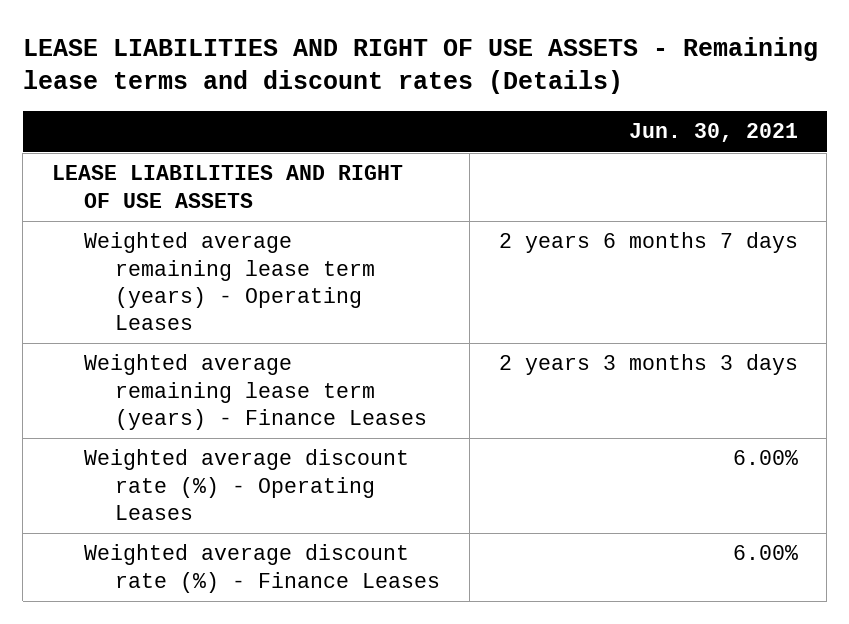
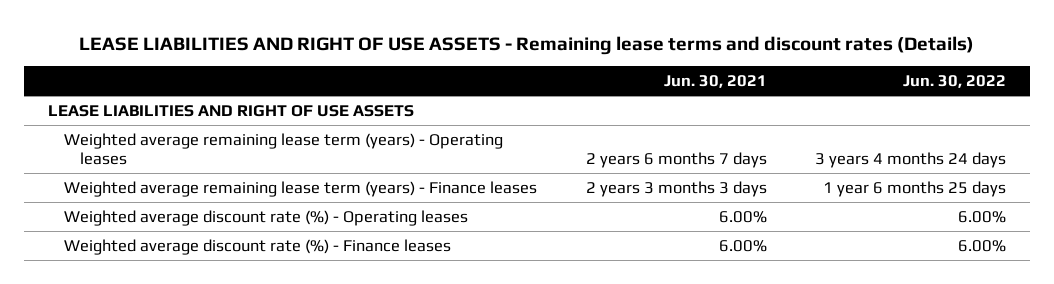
- | Jun. 30, 2021
+ | Jun. 30, 2021 | Jun. 30, 2022
- Weighted average remaining lease term (years) - Operating Leases | 2 years 6 months 7 days
- Weighted average remaining lease term (years) - Finance Leases | 2 years 3 months 3 days
- Weighted average discount rate (%) - Operating Leases | 6.00%
- Weighted average discount rate (%) - Finance Leases | 6.00%
+ Weighted average remaining lease term (years) - Operating leases | 2 years 6 months 7 days | 3 years 4 months 24 days
+ Weighted average remaining lease term (years) - Finance leases | 2 years 3 months 3 days | 1 year 6 months 25 days
+ Weighted average discount rate (%) - Operating leases | 6.00% | 6.00%
+ Weighted average discount rate (%) - Finance leases | 6.00% | 6.00%

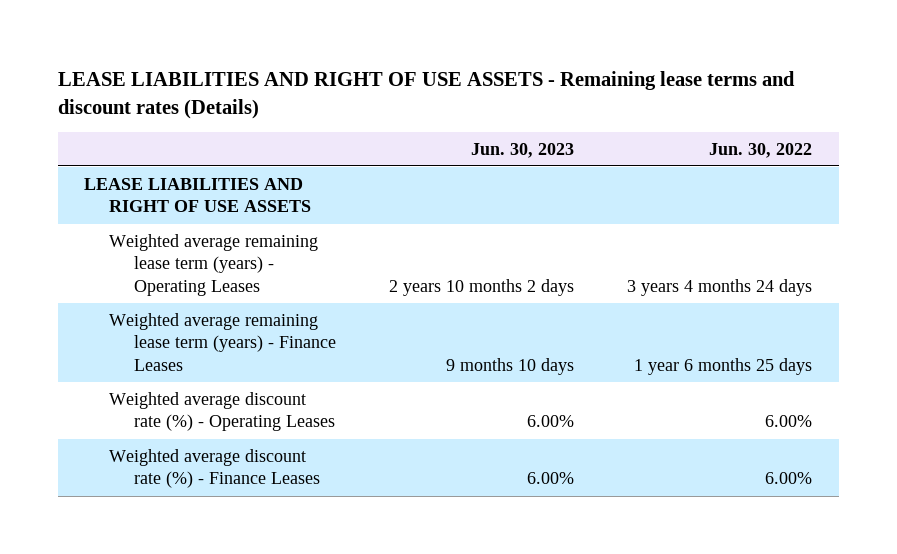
- | Jun. 30, 2021 | Jun. 30, 2022
+ | Jun. 30, 2023 | Jun. 30, 2022
- Weighted average remaining lease term (years) - Operating leases | 2 years 6 months 7 days | 3 years 4 months 24 days
- Weighted average remaining lease term (years) - Finance leases | 2 years 3 months 3 days | 1 year 6 months 25 days
- Weighted average discount rate (%) - Operating leases | 6.00% | 6.00%
- Weighted average discount rate (%) - Finance leases | 6.00% | 6.00%
+ Weighted average remaining lease term (years) - Operating Leases | 2 years 10 months 2 days | 3 years 4 months 24 days
+ Weighted average remaining lease term (years) - Finance Leases | 9 months 10 days | 1 year 6 months 25 days
+ Weighted average discount rate (%) - Operating Leases | 6.00% | 6.00%
+ Weighted average discount rate (%) - Finance Leases | 6.00% | 6.00%

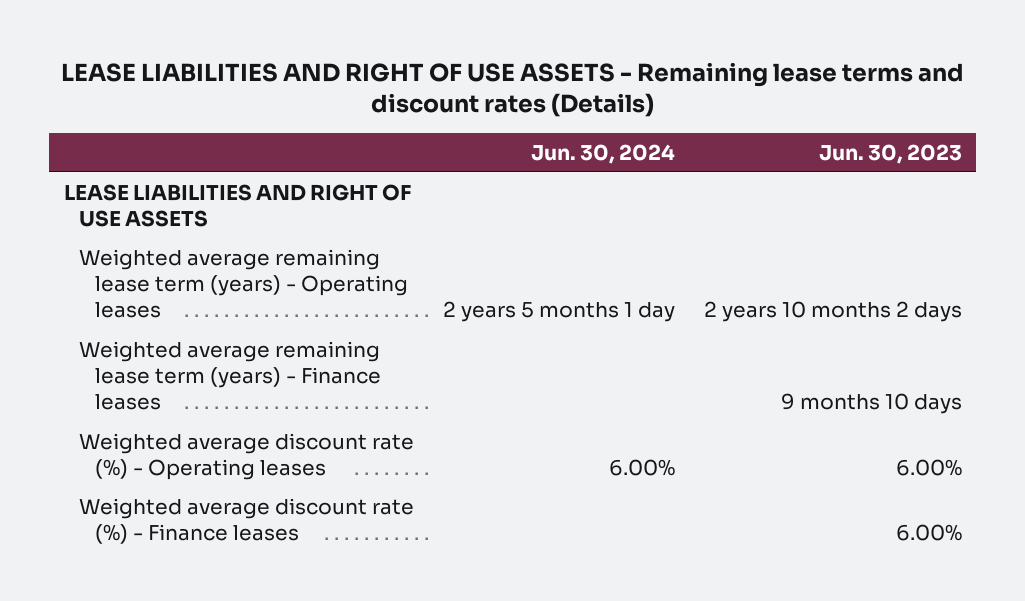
- | Jun. 30, 2023 | Jun. 30, 2022
+ | Jun. 30, 2024 | Jun. 30, 2023
- Weighted average remaining lease term (years) - Operating Leases | 2 years 10 months 2 days | 3 years 4 months 24 days
- Weighted average remaining lease term (years) - Finance Leases | 9 months 10 days | 1 year 6 months 25 days
- Weighted average discount rate (%) - Operating Leases | 6.00% | 6.00%
- Weighted average discount rate (%) - Finance Leases | 6.00% | 6.00%
+ Weighted average remaining lease term (years) - Operating leases | 2 years 5 months 1 day | 2 years 10 months 2 days
+ Weighted average remaining lease term (years) - Finance leases | | 9 months 10 days
+ Weighted average discount rate (%) - Operating leases | 6.00% | 6.00%
+ Weighted average discount rate (%) - Finance leases | | 6.00%

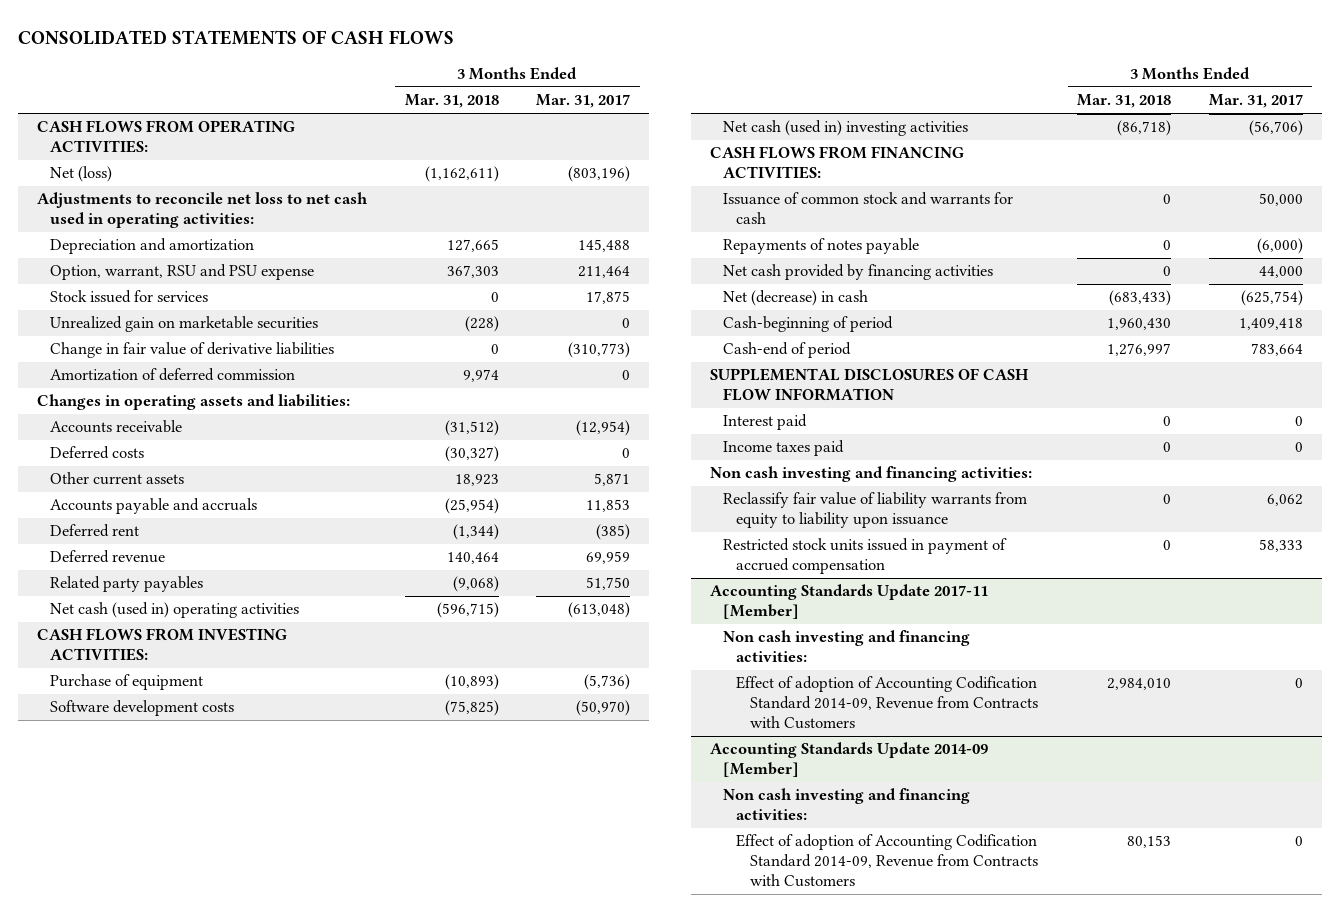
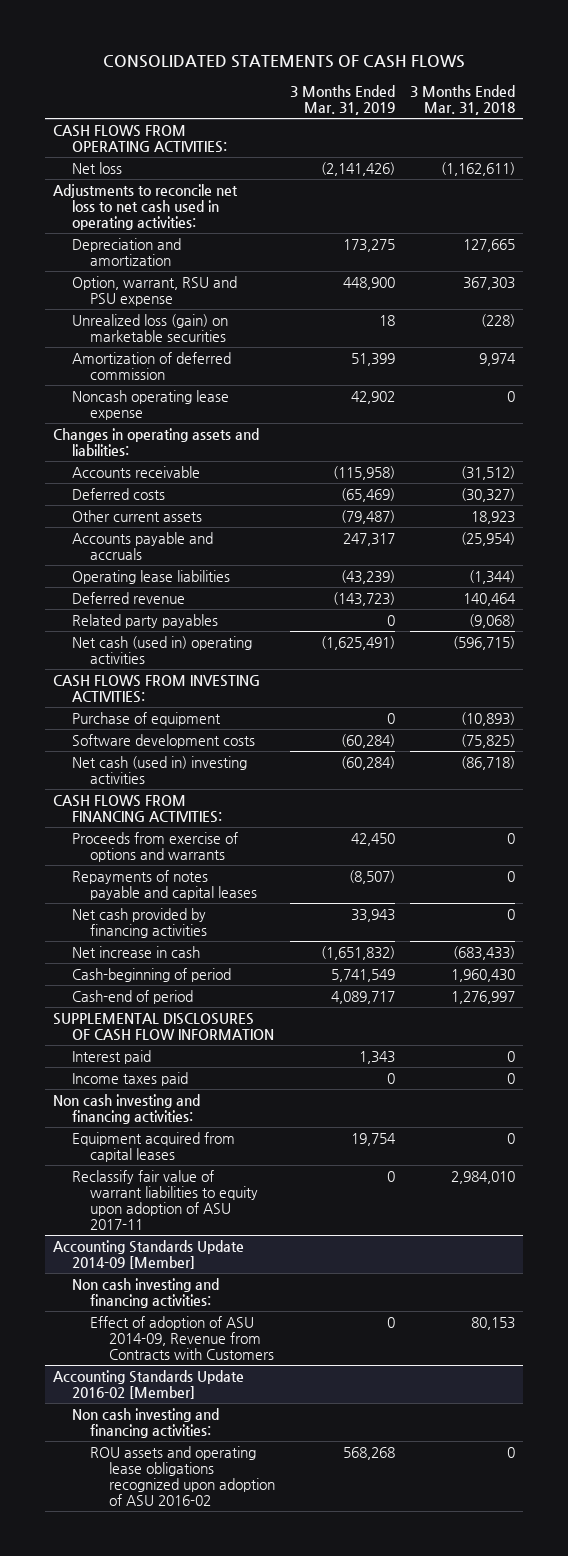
- | 3 Months Ended Mar. 31, 2018 | 3 Months Ended Mar. 31, 2017
+ | 3 Months Ended Mar. 31, 2019 | 3 Months Ended Mar. 31, 2018
- Net (loss) | (1,162,611) | (803,196)
+ Net loss | (2,141,426) | (1,162,611)
- Stock issued for services | 0 | 17,875
- Unrealized gain on marketable securities | (228) | 0
- Change in fair value of derivative liabilities | 0 | (310,773)
+ Unrealized loss (gain) on marketable securities | 18 | (228)
+ Noncash operating lease expense | 42,902 | 0
- Deferred rent | (1,344) | (385)
+ Operating lease liabilities | (43,239) | (1,344)
- Issuance of common stock and warrants for cash | 0 | 50,000
- Repayments of notes payable | 0 | (6,000)
+ Proceeds from exercise of options and warrants | 42,450 | 0
+ Repayments of notes payable and capital leases | (8,507) | 0
- Net (decrease) in cash | (683,433) | (625,754)
+ Net increase in cash | (1,651,832) | (683,433)
- Reclassify fair value of liability warrants from equity to liability upon issuance | 0 | 6,062
- Restricted stock units issued in payment of accrued compensation | 0 | 58,333
- Accounting Standards Update 2017-11 [Member]
- Non cash investing and financing activities:
- Effect of adoption of Accounting Codification Standard 2014-09, Revenue from Contracts with Customers | 2,984,010 | 0
+ Equipment acquired from capital leases | 19,754 | 0
+ Reclassify fair value of warrant liabilities to equity upon adoption of ASU 2017-11 | 0 | 2,984,010
@ Accounting Standards Update 2014-09 [Member]
- Effect of adoption of Accounting Codification Standard 2014-09, Revenue from Contracts with Customers | 80,153 | 0
+ Effect of adoption of ASU 2014-09, Revenue from Contracts with Customers | 0 | 80,153
+ Accounting Standards Update 2016-02 [Member]
+ Non cash investing and financing activities:
+ ROU assets and operating lease obligations recognized upon adoption of ASU 2016-02 | 568,268 | 0

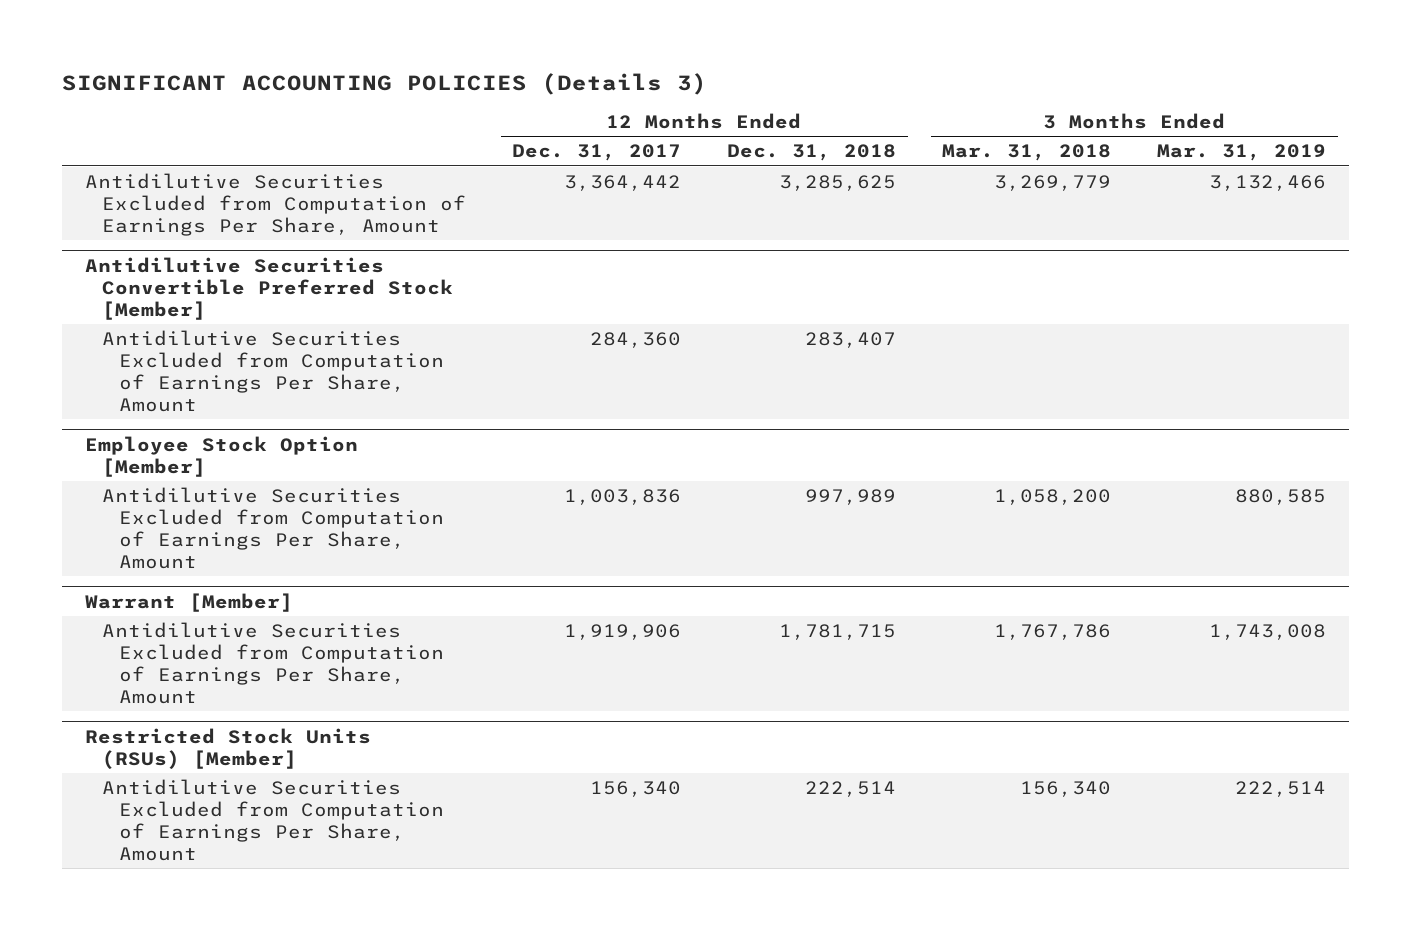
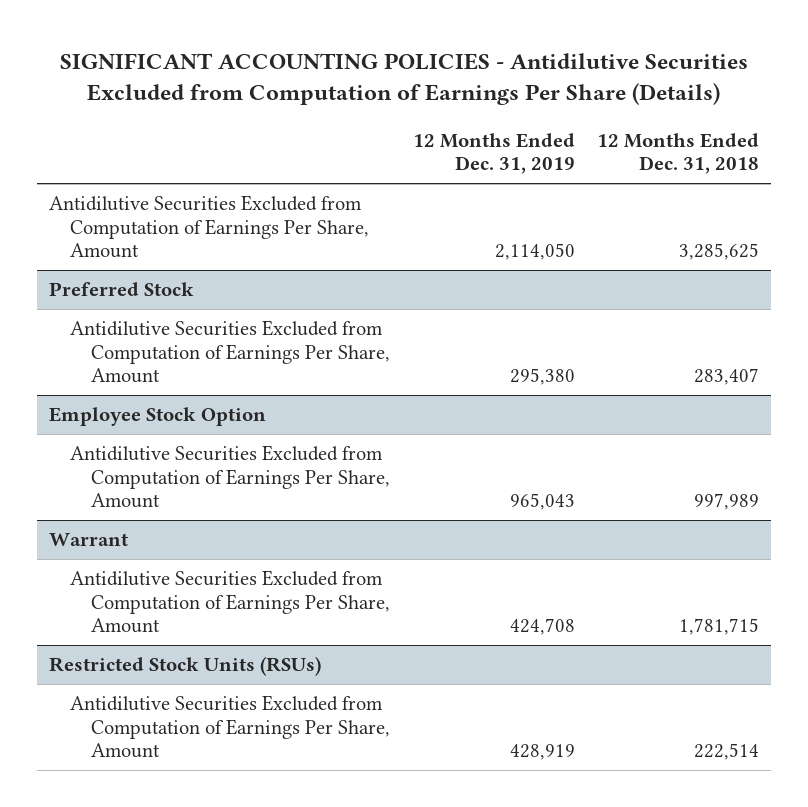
- SIGNIFICANT ACCOUNTING POLICIES (Details 3)
+ SIGNIFICANT ACCOUNTING POLICIES - Antidilutive Securities Excluded from Computation of Earnings Per Share (Details)
- | 12 Months Ended Dec. 31, 2017 | 12 Months Ended Dec. 31, 2018 | 3 Months Ended Mar. 31, 2018 | 3 Months Ended Mar. 31, 2019
+ | 12 Months Ended Dec. 31, 2019 | 12 Months Ended Dec. 31, 2018
- Antidilutive Securities Convertible Preferred Stock [Member]
+ Preferred Stock
- Employee Stock Option [Member]
+ Employee Stock Option
- Warrant [Member]
+ Warrant
- Restricted Stock Units (RSUs) [Member]
+ Restricted Stock Units (RSUs)

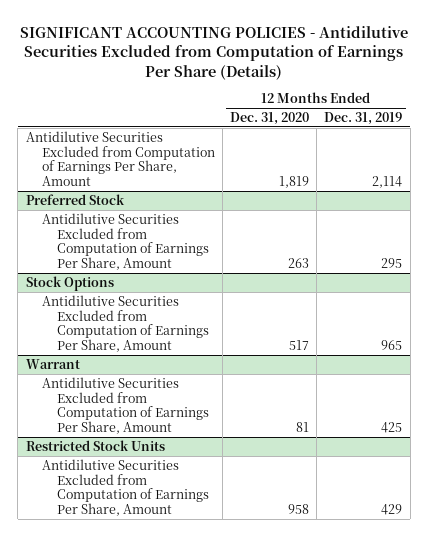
- | 12 Months Ended Dec. 31, 2019 | 12 Months Ended Dec. 31, 2018
+ | 12 Months Ended Dec. 31, 2020 | 12 Months Ended Dec. 31, 2019
- Antidilutive Securities Excluded from Computation of Earnings Per Share, Amount | 2,114,050 | 3,285,625
+ Antidilutive Securities Excluded from Computation of Earnings Per Share, Amount | 1,819 | 2,114
@ Preferred Stock
- Antidilutive Securities Excluded from Computation of Earnings Per Share, Amount | 295,380 | 283,407
- Employee Stock Option
- Antidilutive Securities Excluded from Computation of Earnings Per Share, Amount | 965,043 | 997,989
@ Preferred Stock
+ Antidilutive Securities Excluded from Computation of Earnings Per Share, Amount | 263 | 295
+ Stock Options
+ Antidilutive Securities Excluded from Computation of Earnings Per Share, Amount | 517 | 965
@ Warrant
- Antidilutive Securities Excluded from Computation of Earnings Per Share, Amount | 424,708 | 1,781,715
- Restricted Stock Units (RSUs)
- Antidilutive Securities Excluded from Computation of Earnings Per Share, Amount | 428,919 | 222,514
@ Warrant
+ Antidilutive Securities Excluded from Computation of Earnings Per Share, Amount | 81 | 425
+ Restricted Stock Units
+ Antidilutive Securities Excluded from Computation of Earnings Per Share, Amount | 958 | 429

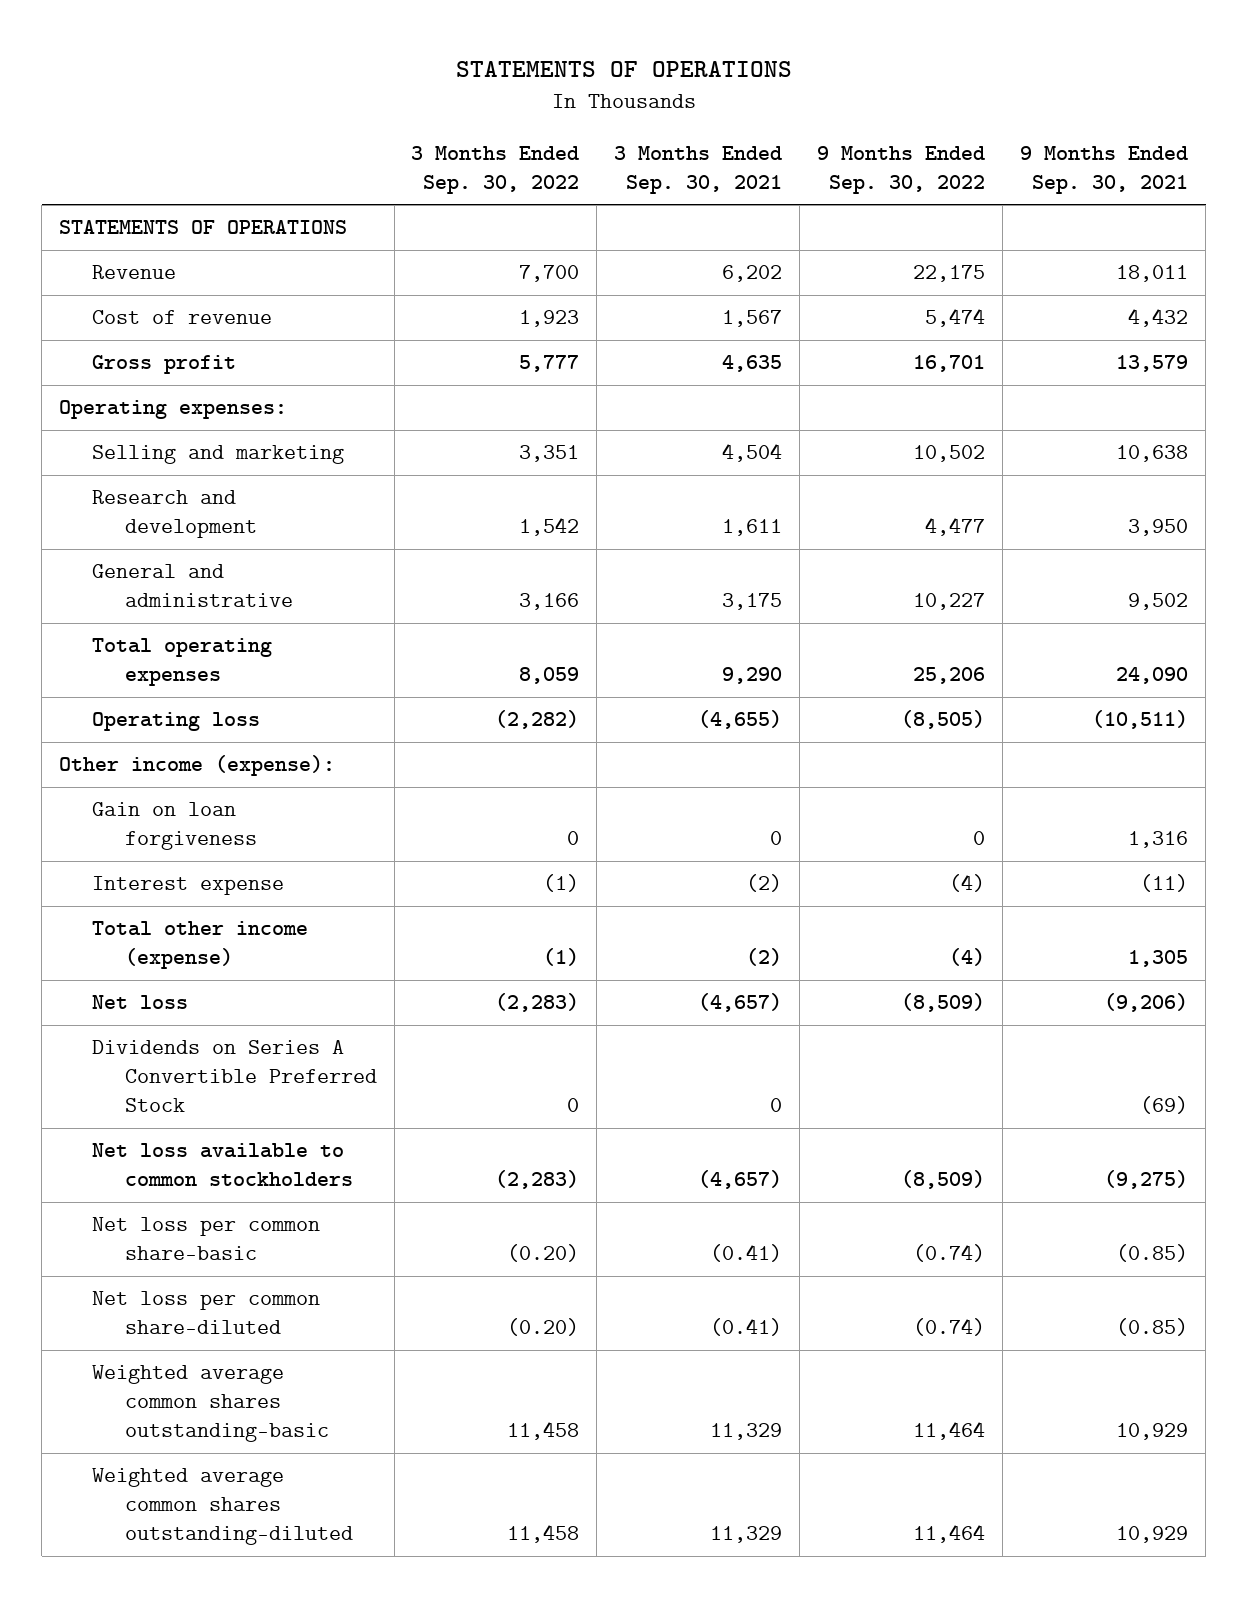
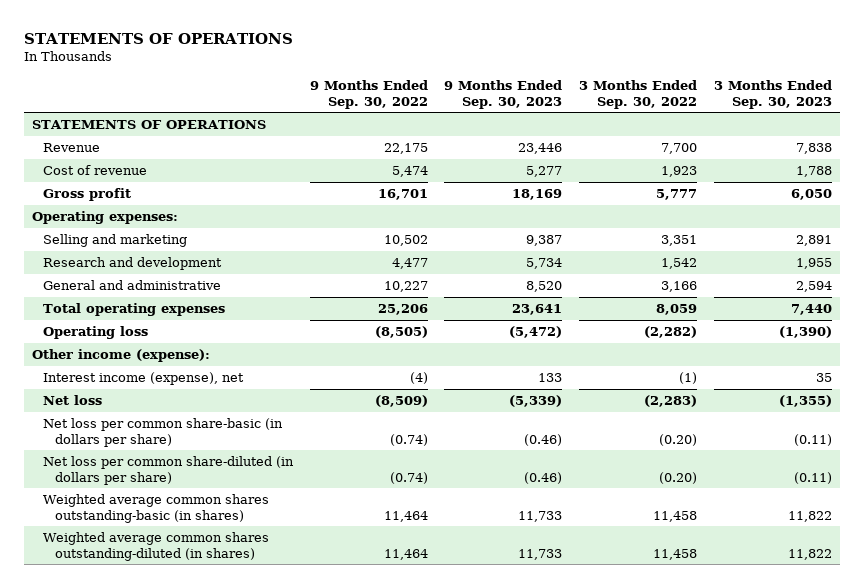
- | 3 Months Ended Sep. 30, 2022 | 3 Months Ended Sep. 30, 2021 | 9 Months Ended Sep. 30, 2022 | 9 Months Ended Sep. 30, 2021
+ | 9 Months Ended Sep. 30, 2022 | 9 Months Ended Sep. 30, 2023 | 3 Months Ended Sep. 30, 2022 | 3 Months Ended Sep. 30, 2023
- Gain on loan forgiveness | 0 | 0 | 0 | 1,316
- Interest expense | (1) | (2) | (4) | (11)
- Total other income (expense) | (1) | (2) | (4) | 1,305
+ Interest income (expense), net | (4) | 133 | (1) | 35
- Dividends on Series A Convertible Preferred Stock | 0 | 0 | | (69)
- Net loss available to common stockholders | (2,283) | (4,657) | (8,509) | (9,275)
- Net loss per common share-basic | (0.20) | (0.41) | (0.74) | (0.85)
- Net loss per common share-diluted | (0.20) | (0.41) | (0.74) | (0.85)
- Weighted average common shares outstanding-basic | 11,458 | 11,329 | 11,464 | 10,929
- Weighted average common shares outstanding-diluted | 11,458 | 11,329 | 11,464 | 10,929
+ Net loss per common share-basic (in dollars per share) | (0.74) | (0.46) | (0.20) | (0.11)
+ Net loss per common share-diluted (in dollars per share) | (0.74) | (0.46) | (0.20) | (0.11)
+ Weighted average common shares outstanding-basic (in shares) | 11,464 | 11,733 | 11,458 | 11,822
+ Weighted average common shares outstanding-diluted (in shares) | 11,464 | 11,733 | 11,458 | 11,822

